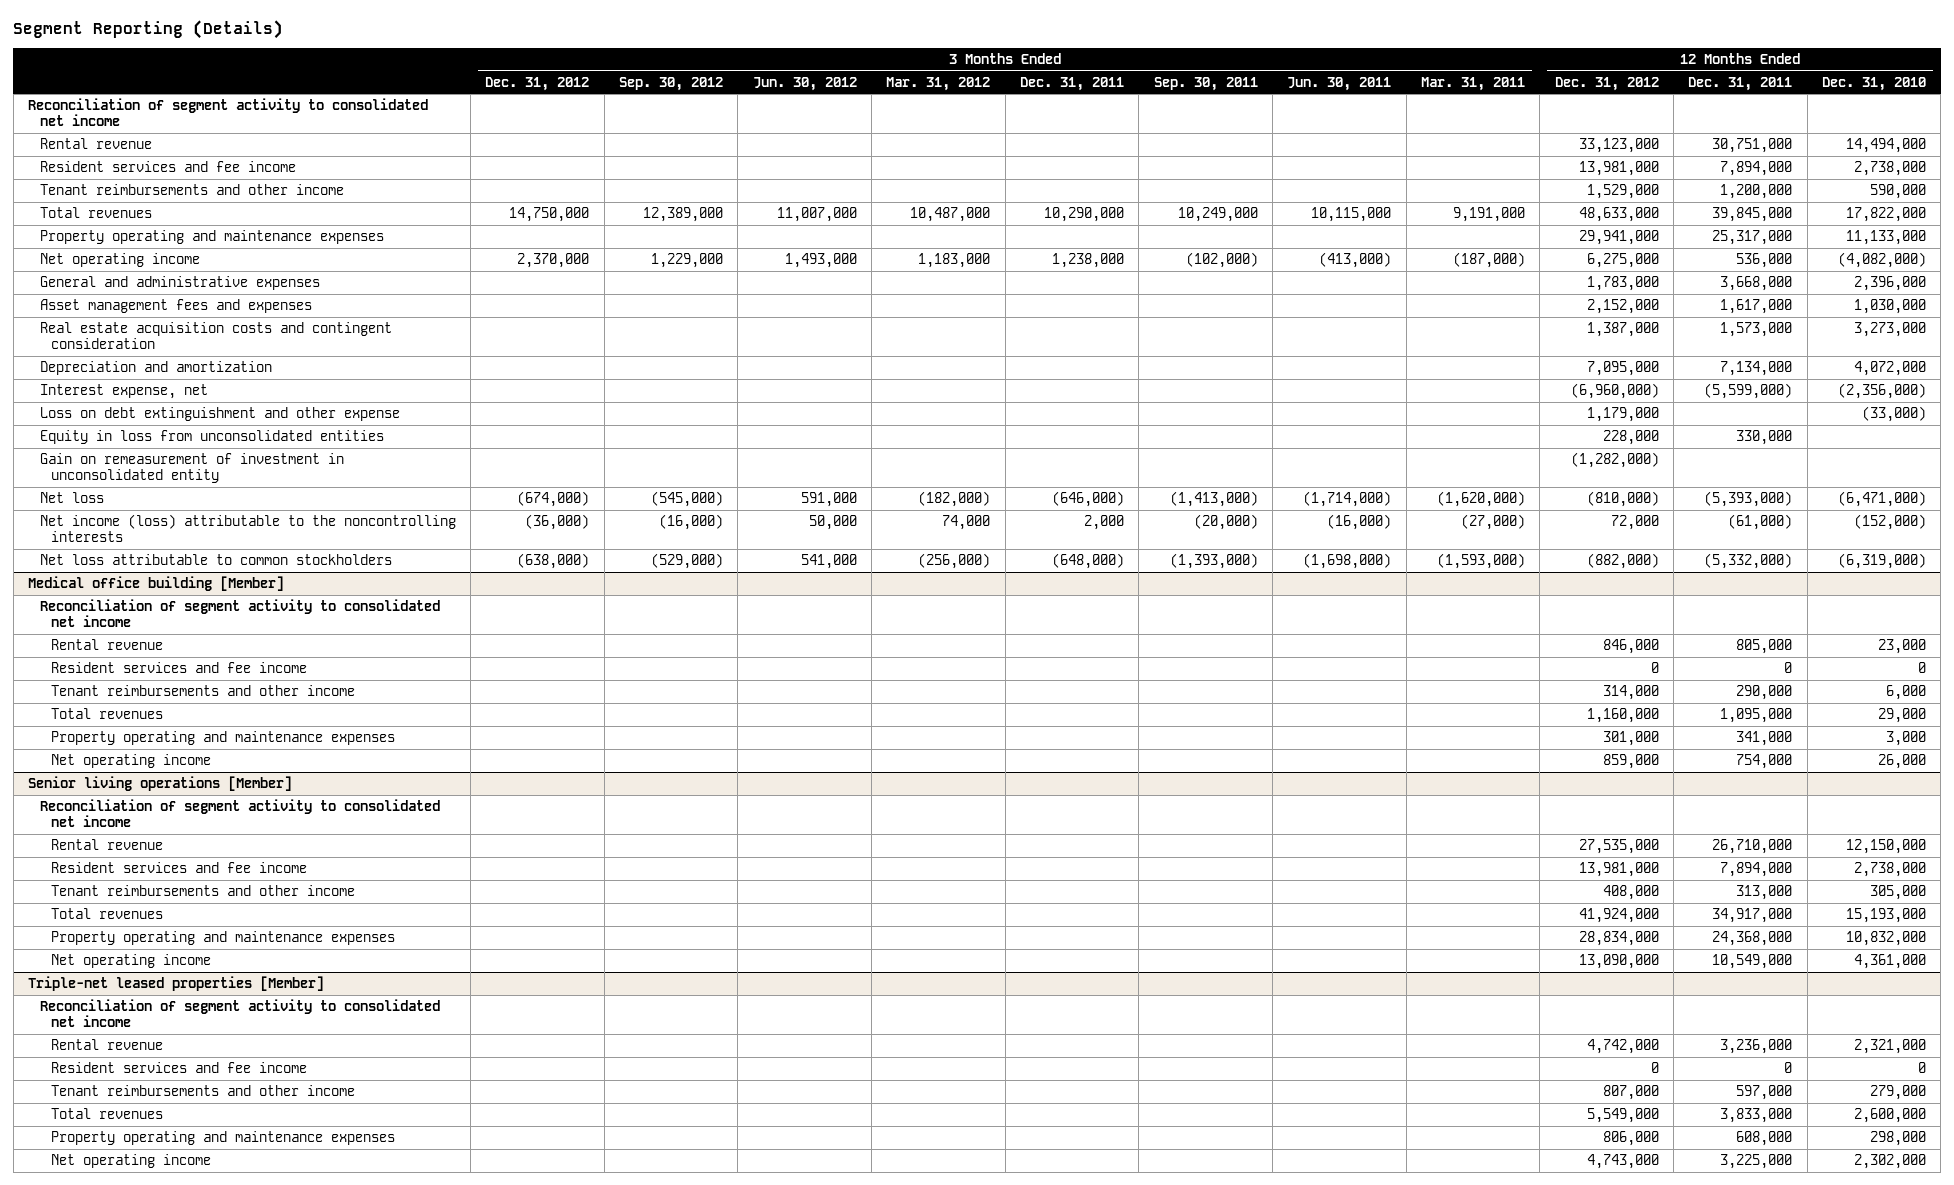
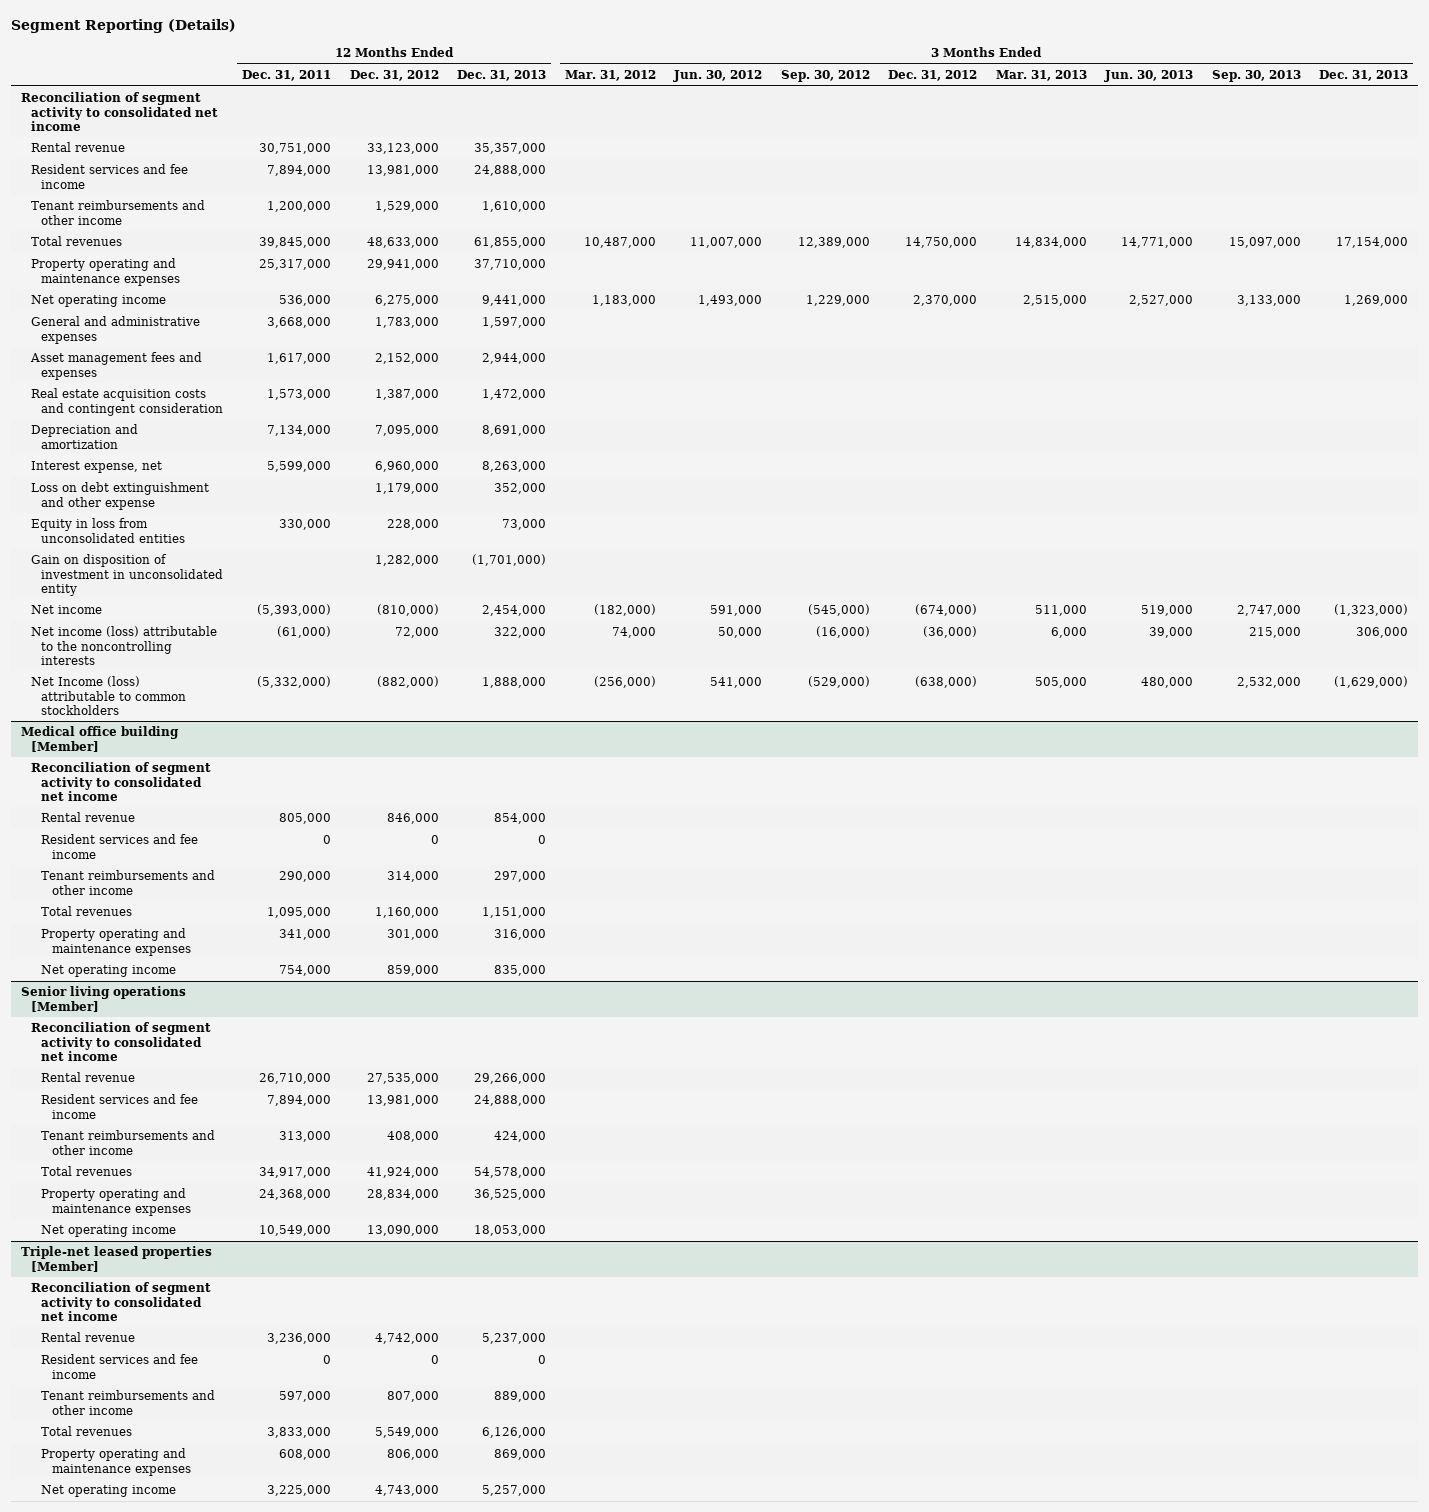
- | 3 Months Ended Dec. 31, 2012 | 3 Months Ended Sep. 30, 2012 | 3 Months Ended Jun. 30, 2012 | 3 Months Ended Mar. 31, 2012 | 3 Months Ended Dec. 31, 2011 | 3 Months Ended Sep. 30, 2011 | 3 Months Ended Jun. 30, 2011 | 3 Months Ended Mar. 31, 2011 | 12 Months Ended Dec. 31, 2012 | 12 Months Ended Dec. 31, 2011 | 12 Months Ended Dec. 31, 2010
+ | 12 Months Ended Dec. 31, 2011 | 12 Months Ended Dec. 31, 2012 | 12 Months Ended Dec. 31, 2013 | 3 Months Ended Mar. 31, 2012 | 3 Months Ended Jun. 30, 2012 | 3 Months Ended Sep. 30, 2012 | 3 Months Ended Dec. 31, 2012 | 3 Months Ended Mar. 31, 2013 | 3 Months Ended Jun. 30, 2013 | 3 Months Ended Sep. 30, 2013 | 3 Months Ended Dec. 31, 2013
- Interest expense, net | | | | | | | | | (6,960,000) | (5,599,000) | (2,356,000)
+ Interest expense, net | 5,599,000 | 6,960,000 | 8,263,000 | | | | | | | |
- Gain on remeasurement of investment in unconsolidated entity | | | | | | | | | (1,282,000) | |
- Net loss | (674,000) | (545,000) | 591,000 | (182,000) | (646,000) | (1,413,000) | (1,714,000) | (1,620,000) | (810,000) | (5,393,000) | (6,471,000)
+ Gain on disposition of investment in unconsolidated entity | | 1,282,000 | (1,701,000) | | | | | | | |
+ Net income | (5,393,000) | (810,000) | 2,454,000 | (182,000) | 591,000 | (545,000) | (674,000) | 511,000 | 519,000 | 2,747,000 | (1,323,000)
- Net loss attributable to common stockholders | (638,000) | (529,000) | 541,000 | (256,000) | (648,000) | (1,393,000) | (1,698,000) | (1,593,000) | (882,000) | (5,332,000) | (6,319,000)
+ Net Income (loss) attributable to common stockholders | (5,332,000) | (882,000) | 1,888,000 | (256,000) | 541,000 | (529,000) | (638,000) | 505,000 | 480,000 | 2,532,000 | (1,629,000)

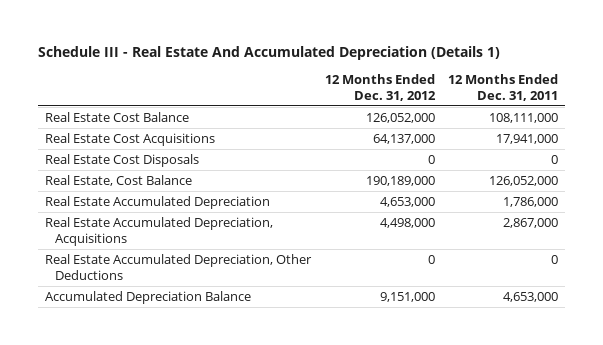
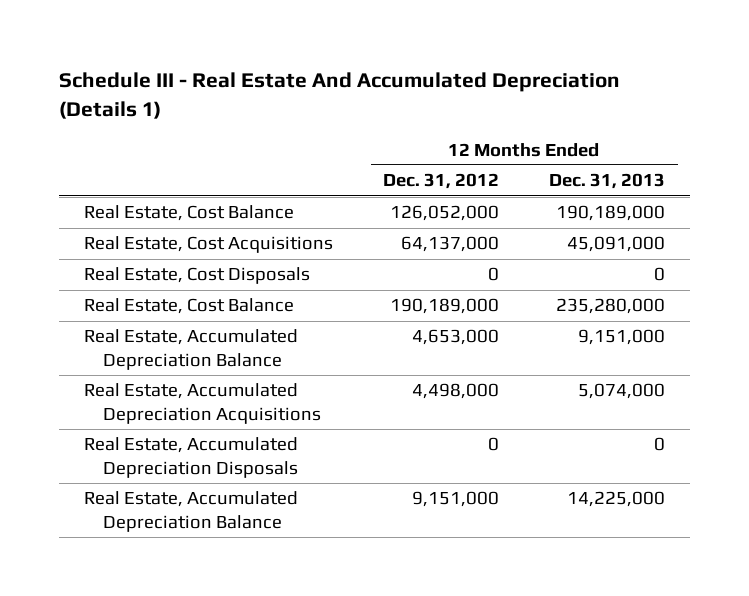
- | 12 Months Ended Dec. 31, 2012 | 12 Months Ended Dec. 31, 2011
+ | 12 Months Ended Dec. 31, 2012 | 12 Months Ended Dec. 31, 2013
- Real Estate Cost Balance | 126,052,000 | 108,111,000
- Real Estate Cost Acquisitions | 64,137,000 | 17,941,000
- Real Estate Cost Disposals | 0 | 0
+ Real Estate, Cost Balance | 126,052,000 | 190,189,000
+ Real Estate, Cost Acquisitions | 64,137,000 | 45,091,000
+ Real Estate, Cost Disposals | 0 | 0
- Real Estate Accumulated Depreciation | 4,653,000 | 1,786,000
- Real Estate Accumulated Depreciation, Acquisitions | 4,498,000 | 2,867,000
- Real Estate Accumulated Depreciation, Other Deductions | 0 | 0
- Accumulated Depreciation Balance | 9,151,000 | 4,653,000
+ Real Estate, Accumulated Depreciation Balance | 4,653,000 | 9,151,000
+ Real Estate, Accumulated Depreciation Acquisitions | 4,498,000 | 5,074,000
+ Real Estate, Accumulated Depreciation Disposals | 0 | 0
+ Real Estate, Accumulated Depreciation Balance | 9,151,000 | 14,225,000

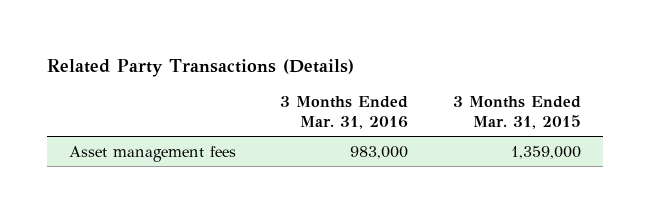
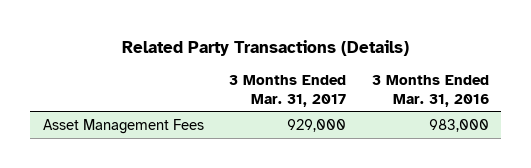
- | 3 Months Ended Mar. 31, 2016 | 3 Months Ended Mar. 31, 2015
+ | 3 Months Ended Mar. 31, 2017 | 3 Months Ended Mar. 31, 2016
- Asset management fees | 983,000 | 1,359,000
+ Asset Management Fees | 929,000 | 983,000

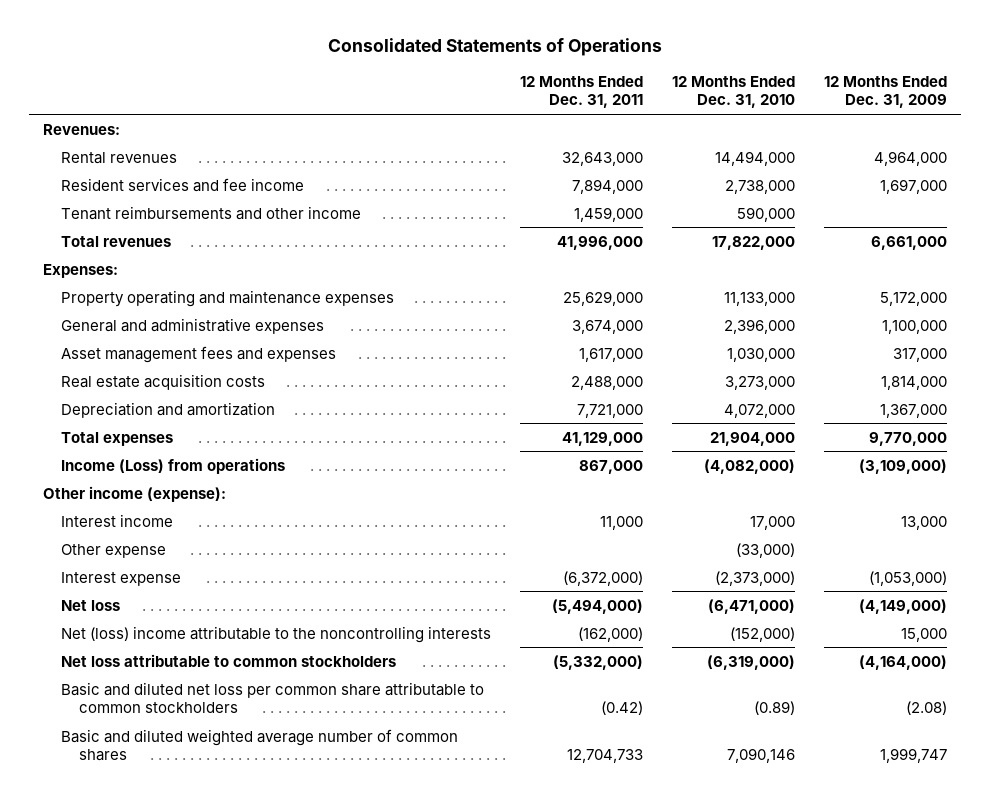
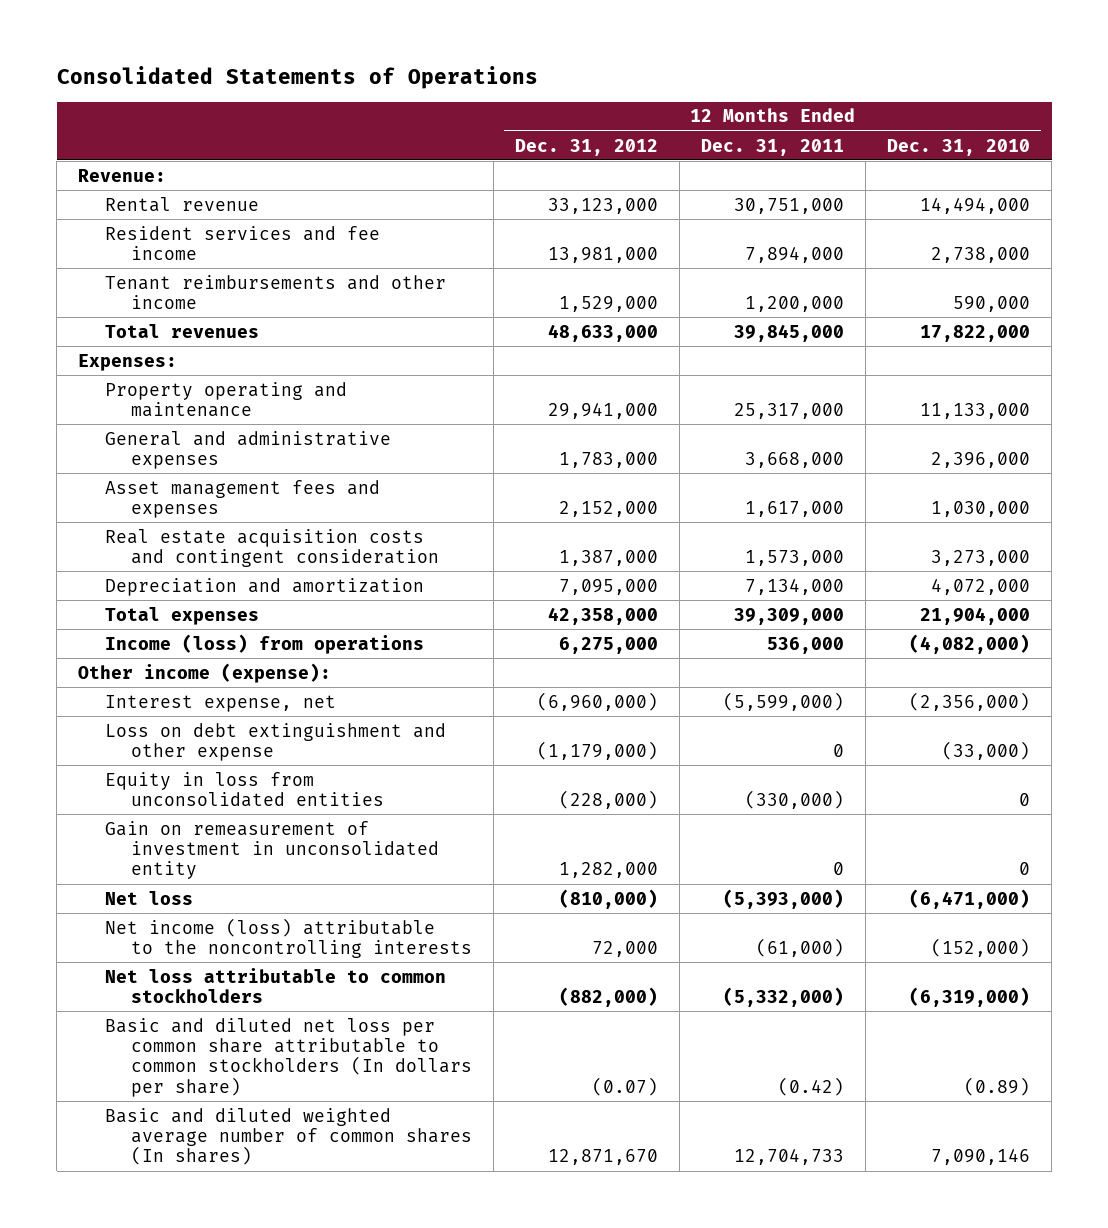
- | 12 Months Ended Dec. 31, 2011 | 12 Months Ended Dec. 31, 2010 | 12 Months Ended Dec. 31, 2009
+ | 12 Months Ended Dec. 31, 2012 | 12 Months Ended Dec. 31, 2011 | 12 Months Ended Dec. 31, 2010
- Revenues:
- Rental revenues | 32,643,000 | 14,494,000 | 4,964,000
+ Revenue:
+ Rental revenue | 33,123,000 | 30,751,000 | 14,494,000
- Tenant reimbursements and other income | 1,459,000 | 590,000 |
- Total revenues | 41,996,000 | 17,822,000 | 6,661,000
+ Tenant reimbursements and other income | 1,529,000 | 1,200,000 | 590,000
+ Total revenues | 48,633,000 | 39,845,000 | 17,822,000
- Property operating and maintenance expenses | 25,629,000 | 11,133,000 | 5,172,000
- General and administrative expenses | 3,674,000 | 2,396,000 | 1,100,000
+ Property operating and maintenance | 29,941,000 | 25,317,000 | 11,133,000
+ General and administrative expenses | 1,783,000 | 3,668,000 | 2,396,000
- Real estate acquisition costs | 2,488,000 | 3,273,000 | 1,814,000
- Depreciation and amortization | 7,721,000 | 4,072,000 | 1,367,000
- Total expenses | 41,129,000 | 21,904,000 | 9,770,000
- Income (Loss) from operations | 867,000 | (4,082,000) | (3,109,000)
+ Real estate acquisition costs and contingent consideration | 1,387,000 | 1,573,000 | 3,273,000
+ Depreciation and amortization | 7,095,000 | 7,134,000 | 4,072,000
+ Total expenses | 42,358,000 | 39,309,000 | 21,904,000
+ Income (loss) from operations | 6,275,000 | 536,000 | (4,082,000)
- Interest income | 11,000 | 17,000 | 13,000
- Other expense | | (33,000) |
- Interest expense | (6,372,000) | (2,373,000) | (1,053,000)
- Net loss | (5,494,000) | (6,471,000) | (4,149,000)
- Net (loss) income attributable to the noncontrolling interests | (162,000) | (152,000) | 15,000
+ Interest expense, net | (6,960,000) | (5,599,000) | (2,356,000)
+ Loss on debt extinguishment and other expense | (1,179,000) | 0 | (33,000)
+ Equity in loss from unconsolidated entities | (228,000) | (330,000) | 0
+ Gain on remeasurement of investment in unconsolidated entity | 1,282,000 | 0 | 0
+ Net loss | (810,000) | (5,393,000) | (6,471,000)
+ Net income (loss) attributable to the noncontrolling interests | 72,000 | (61,000) | (152,000)
- Basic and diluted net loss per common share attributable to common stockholders | (0.42) | (0.89) | (2.08)
- Basic and diluted weighted average number of common shares | 12,704,733 | 7,090,146 | 1,999,747
+ Basic and diluted net loss per common share attributable to common stockholders (In dollars per share) | (0.07) | (0.42) | (0.89)
+ Basic and diluted weighted average number of common shares (In shares) | 12,871,670 | 12,704,733 | 7,090,146

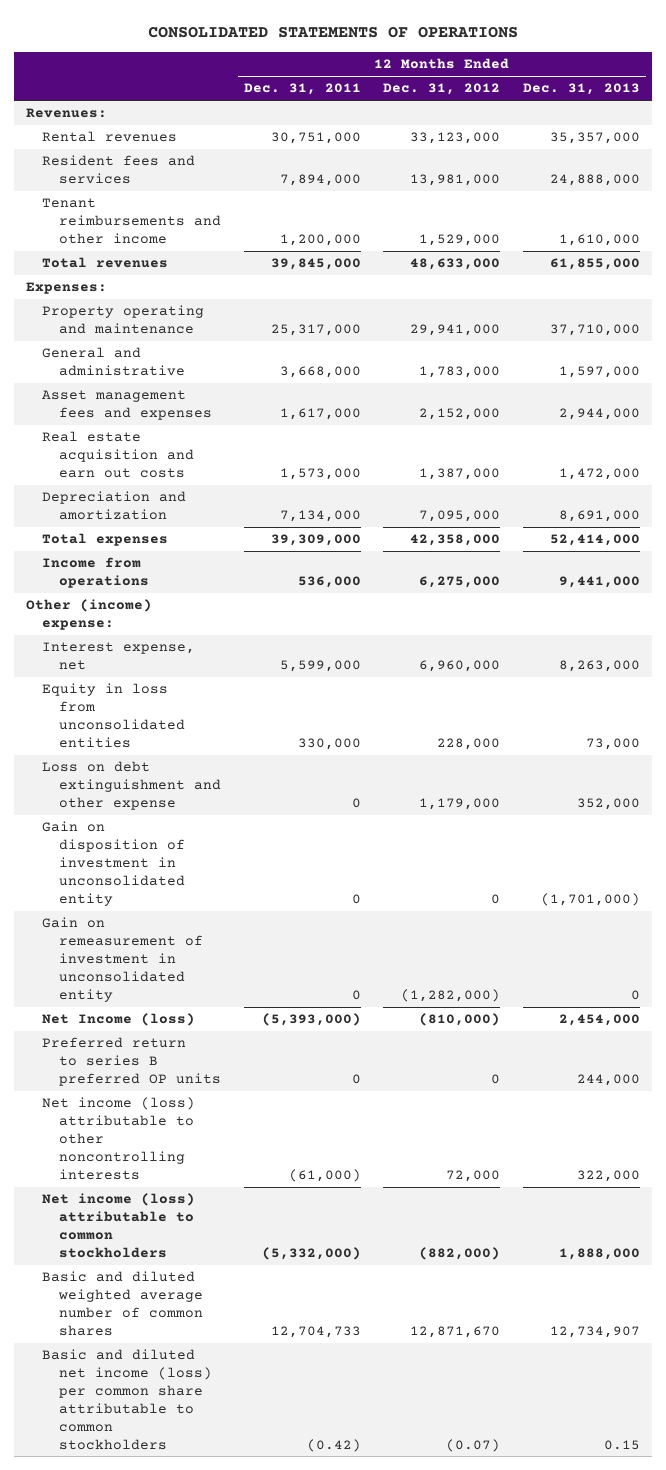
- Consolidated Statements of Operations
+ CONSOLIDATED STATEMENTS OF OPERATIONS
- | 12 Months Ended Dec. 31, 2012 | 12 Months Ended Dec. 31, 2011 | 12 Months Ended Dec. 31, 2010
+ | 12 Months Ended Dec. 31, 2011 | 12 Months Ended Dec. 31, 2012 | 12 Months Ended Dec. 31, 2013
- Revenue:
- Rental revenue | 33,123,000 | 30,751,000 | 14,494,000
- Resident services and fee income | 13,981,000 | 7,894,000 | 2,738,000
+ Revenues:
+ Rental revenues | 30,751,000 | 33,123,000 | 35,357,000
+ Resident fees and services | 7,894,000 | 13,981,000 | 24,888,000
- General and administrative expenses | 1,783,000 | 3,668,000 | 2,396,000
+ General and administrative | 3,668,000 | 1,783,000 | 1,597,000
- Real estate acquisition costs and contingent consideration | 1,387,000 | 1,573,000 | 3,273,000
+ Real estate acquisition and earn out costs | 1,573,000 | 1,387,000 | 1,472,000
- Income (loss) from operations | 6,275,000 | 536,000 | (4,082,000)
- Other income (expense):
- Interest expense, net | (6,960,000) | (5,599,000) | (2,356,000)
- Loss on debt extinguishment and other expense | (1,179,000) | 0 | (33,000)
- Equity in loss from unconsolidated entities | (228,000) | (330,000) | 0
- Gain on remeasurement of investment in unconsolidated entity | 1,282,000 | 0 | 0
- Net loss | (810,000) | (5,393,000) | (6,471,000)
- Net income (loss) attributable to the noncontrolling interests | 72,000 | (61,000) | (152,000)
- Net loss attributable to common stockholders | (882,000) | (5,332,000) | (6,319,000)
- Basic and diluted net loss per common share attributable to common stockholders (In dollars per share) | (0.07) | (0.42) | (0.89)
- Basic and diluted weighted average number of common shares (In shares) | 12,871,670 | 12,704,733 | 7,090,146
+ Income from operations | 536,000 | 6,275,000 | 9,441,000
+ Other (income) expense:
+ Interest expense, net | 5,599,000 | 6,960,000 | 8,263,000
+ Equity in loss from unconsolidated entities | 330,000 | 228,000 | 73,000
+ Loss on debt extinguishment and other expense | 0 | 1,179,000 | 352,000
+ Gain on disposition of investment in unconsolidated entity | 0 | 0 | (1,701,000)
+ Gain on remeasurement of investment in unconsolidated entity | 0 | (1,282,000) | 0
+ Net Income (loss) | (5,393,000) | (810,000) | 2,454,000
+ Preferred return to series B preferred OP units | 0 | 0 | 244,000
+ Net income (loss) attributable to other noncontrolling interests | (61,000) | 72,000 | 322,000
+ Net income (loss) attributable to common stockholders | (5,332,000) | (882,000) | 1,888,000
+ Basic and diluted weighted average number of common shares | 12,704,733 | 12,871,670 | 12,734,907
+ Basic and diluted net income (loss) per common share attributable to common stockholders | (0.42) | (0.07) | 0.15

